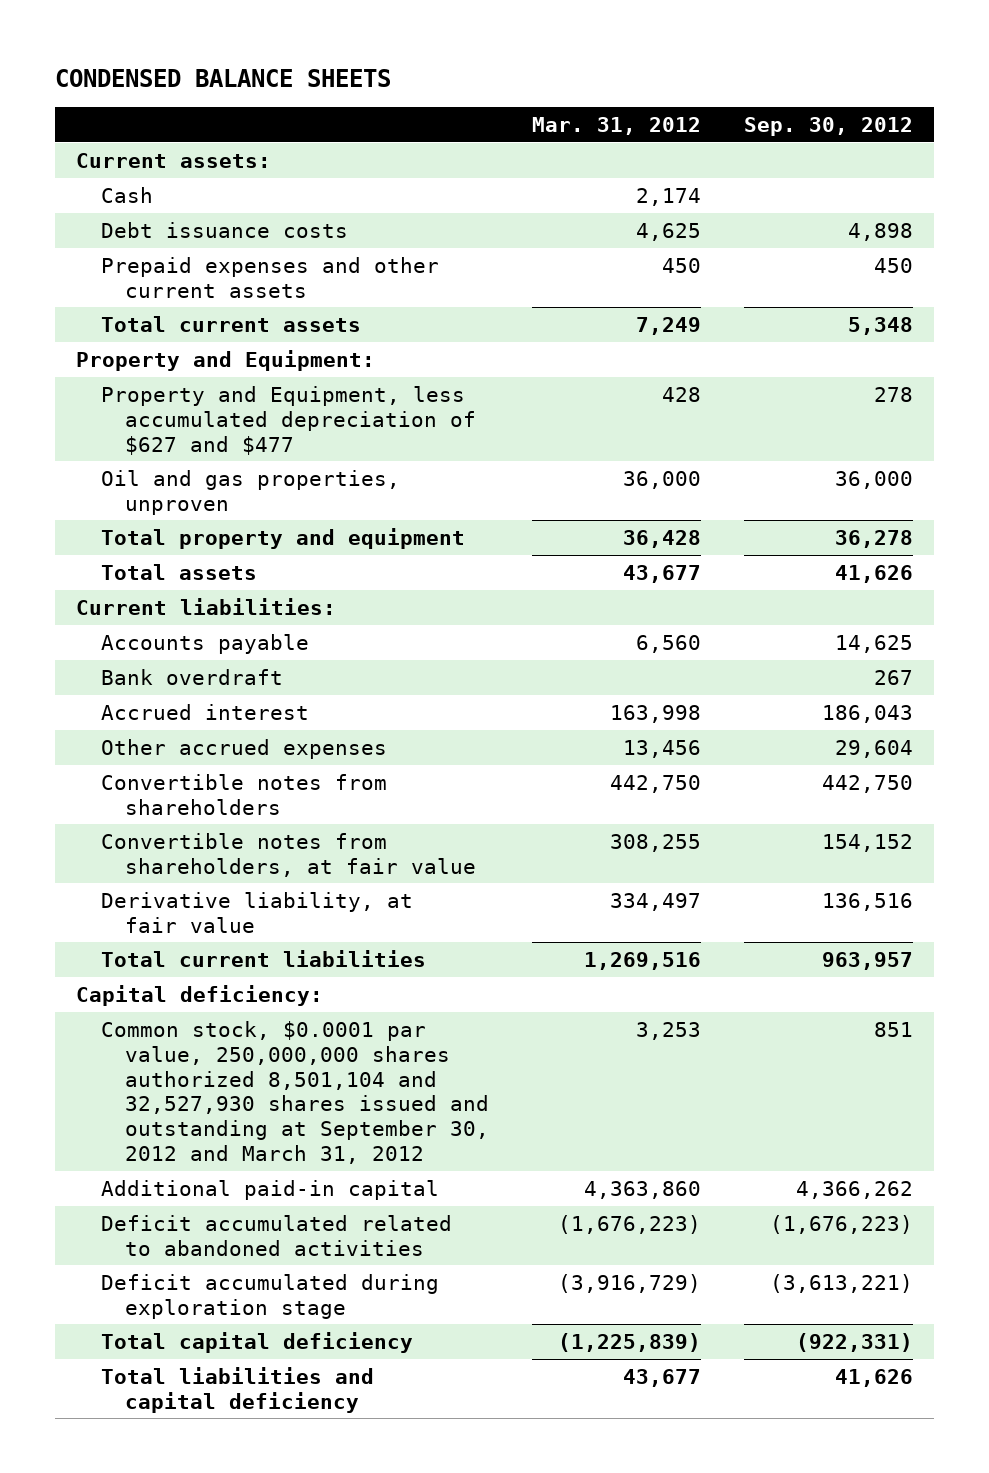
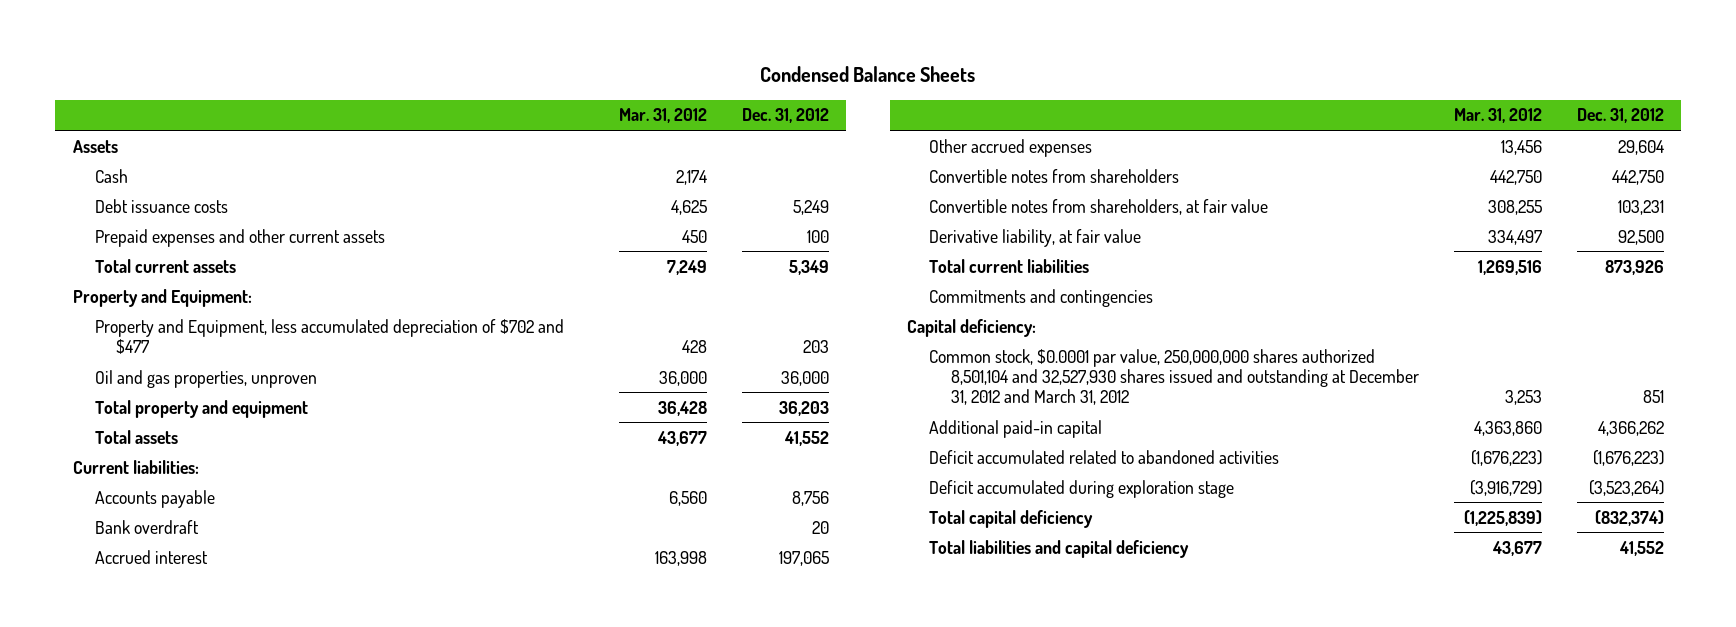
- CONDENSED BALANCE SHEETS
+ Condensed Balance Sheets
- | Mar. 31, 2012 | Sep. 30, 2012
+ | Mar. 31, 2012 | Dec. 31, 2012
- Current assets:
+ Assets
- Property and Equipment, less accumulated depreciation of $627 and $477 | 428 | 278
+ Property and Equipment, less accumulated depreciation of $702 and $477 | 428 | 203
+ Commitments and contingencies
- Common stock, $0.0001 par value, 250,000,000 shares authorized 8,501,104 and 32,527,930 shares issued and outstanding at September 30, 2012 and March 31, 2012 | 3,253 | 851
+ Common stock, $0.0001 par value, 250,000,000 shares authorized 8,501,104 and 32,527,930 shares issued and outstanding at December 31, 2012 and March 31, 2012 | 3,253 | 851

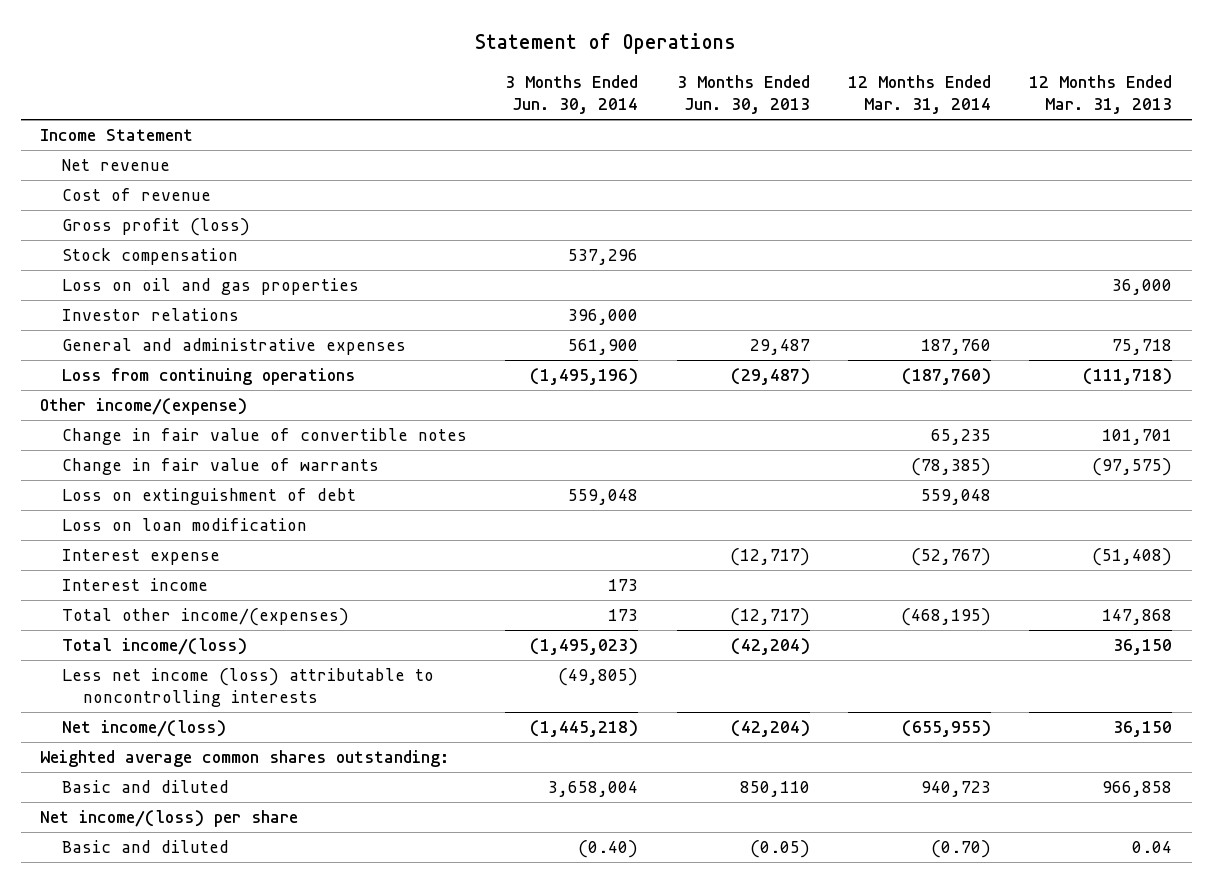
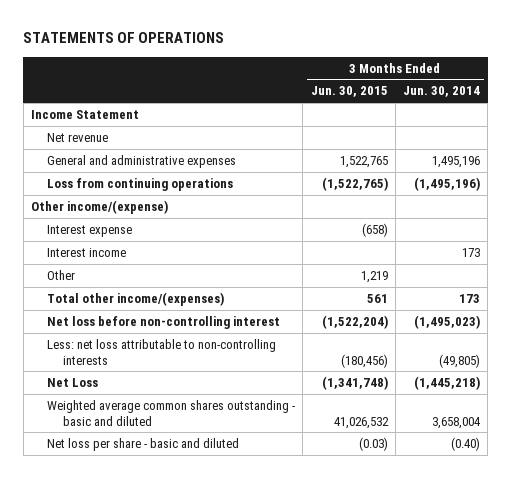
- Statement of Operations
+ STATEMENTS OF OPERATIONS
- | 3 Months Ended Jun. 30, 2014 | 3 Months Ended Jun. 30, 2013 | 12 Months Ended Mar. 31, 2014 | 12 Months Ended Mar. 31, 2013
+ | 3 Months Ended Jun. 30, 2015 | 3 Months Ended Jun. 30, 2014
- Cost of revenue
- Gross profit (loss)
- Stock compensation | 537,296 | | |
- Loss on oil and gas properties | | | | 36,000
- Investor relations | 396,000 | | |
- General and administrative expenses | 561,900 | 29,487 | 187,760 | 75,718
+ General and administrative expenses | 1,522,765 | 1,495,196
- Change in fair value of convertible notes | | | 65,235 | 101,701
- Change in fair value of warrants | | | (78,385) | (97,575)
- Loss on extinguishment of debt | 559,048 | | 559,048 |
- Loss on loan modification
+ Other | 1,219 |
- Total income/(loss) | (1,495,023) | (42,204) | | 36,150
- Less net income (loss) attributable to noncontrolling interests | (49,805) | | |
- Net income/(loss) | (1,445,218) | (42,204) | (655,955) | 36,150
- Weighted average common shares outstanding:
- Basic and diluted | 3,658,004 | 850,110 | 940,723 | 966,858
- Net income/(loss) per share
- Basic and diluted | (0.40) | (0.05) | (0.70) | 0.04
+ Net loss before non-controlling interest | (1,522,204) | (1,495,023)
+ Less: net loss attributable to non-controlling interests | (180,456) | (49,805)
+ Net Loss | (1,341,748) | (1,445,218)
+ Weighted average common shares outstanding - basic and diluted | 41,026,532 | 3,658,004
+ Net loss per share - basic and diluted | (0.03) | (0.40)

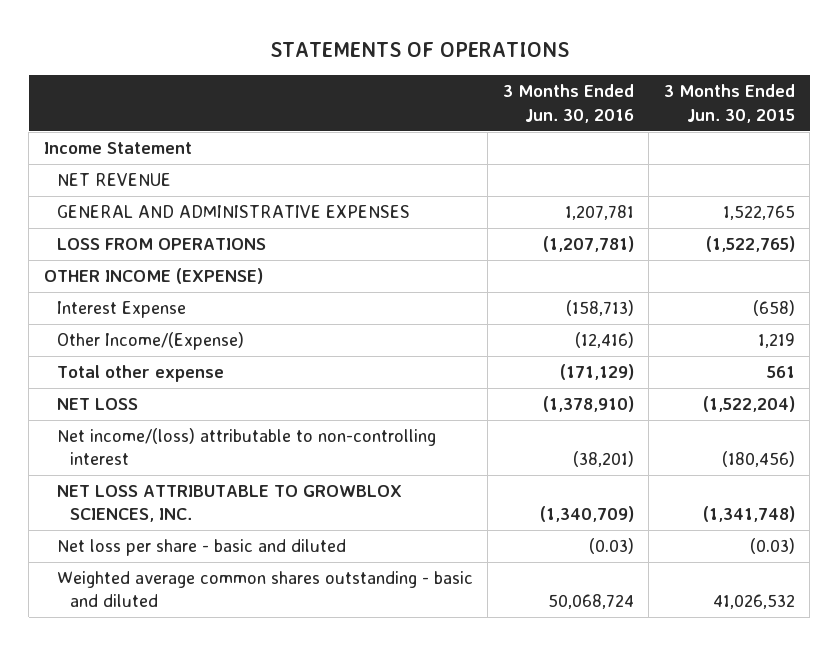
- | 3 Months Ended Jun. 30, 2015 | 3 Months Ended Jun. 30, 2014
+ | 3 Months Ended Jun. 30, 2016 | 3 Months Ended Jun. 30, 2015
- Net revenue
- General and administrative expenses | 1,522,765 | 1,495,196
- Loss from continuing operations | (1,522,765) | (1,495,196)
- Other income/(expense)
- Interest expense | (658) |
- Interest income | | 173
- Other | 1,219 |
- Total other income/(expenses) | 561 | 173
- Net loss before non-controlling interest | (1,522,204) | (1,495,023)
- Less: net loss attributable to non-controlling interests | (180,456) | (49,805)
- Net Loss | (1,341,748) | (1,445,218)
+ NET REVENUE
+ GENERAL AND ADMINISTRATIVE EXPENSES | 1,207,781 | 1,522,765
+ LOSS FROM OPERATIONS | (1,207,781) | (1,522,765)
+ OTHER INCOME (EXPENSE)
+ Interest Expense | (158,713) | (658)
+ Other Income/(Expense) | (12,416) | 1,219
+ Total other expense | (171,129) | 561
+ NET LOSS | (1,378,910) | (1,522,204)
+ Net income/(loss) attributable to non-controlling interest | (38,201) | (180,456)
+ NET LOSS ATTRIBUTABLE TO GROWBLOX SCIENCES, INC. | (1,340,709) | (1,341,748)
moved down: Weighted average common shares outstanding - basic and diluted | 50,068,724 | 41,026,532

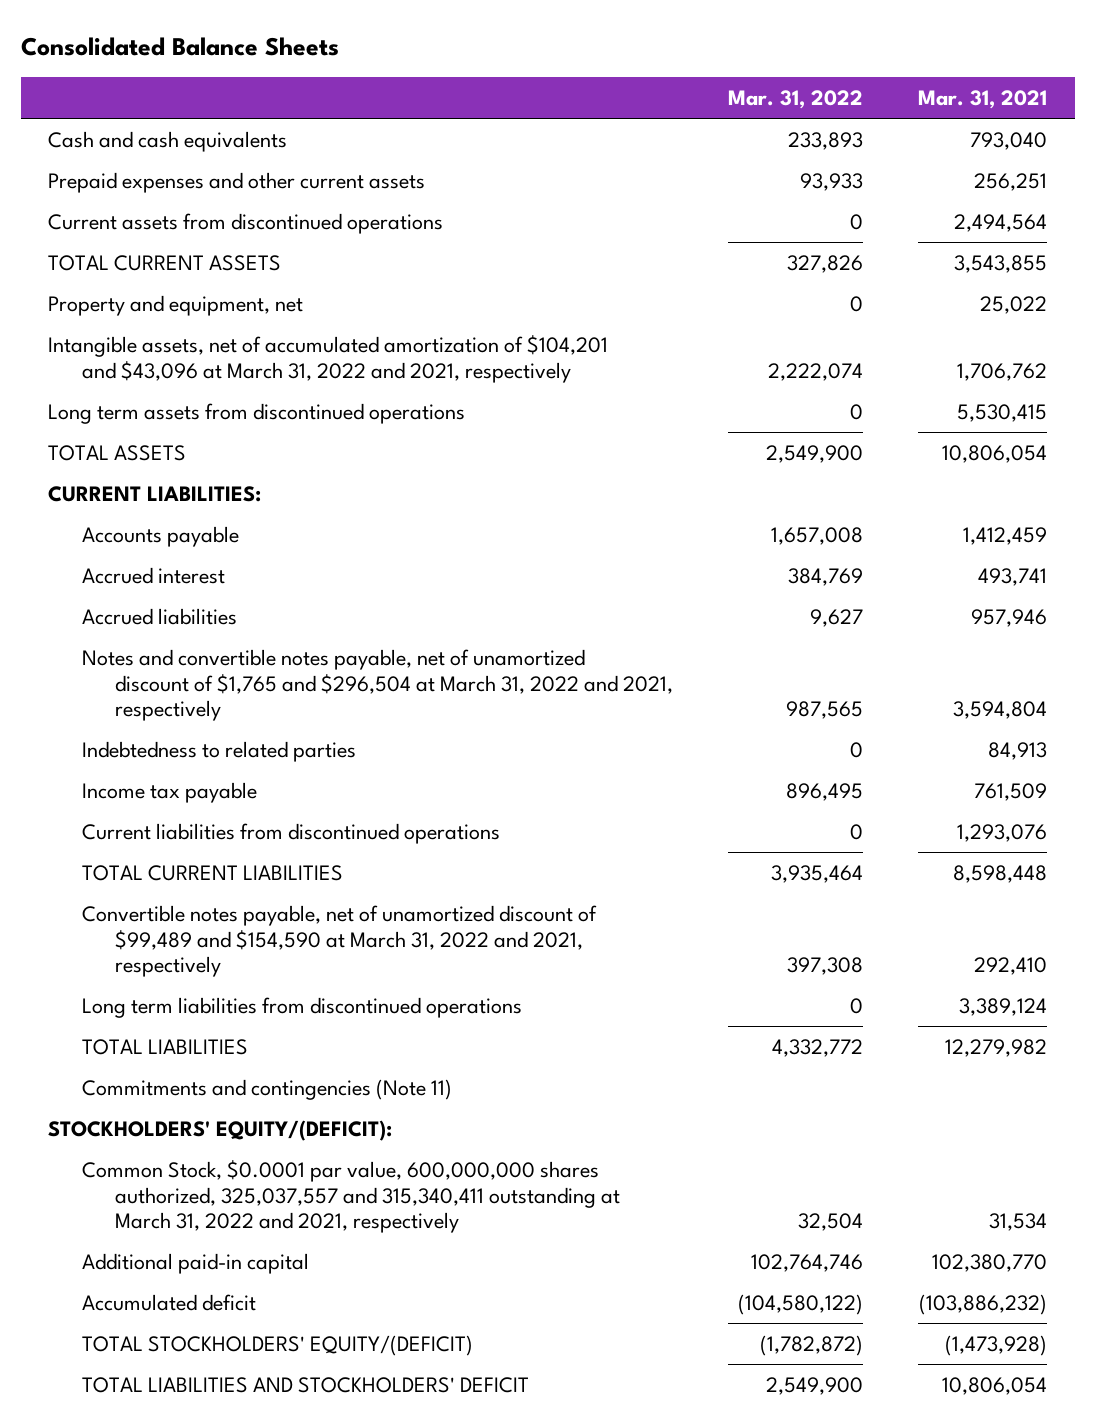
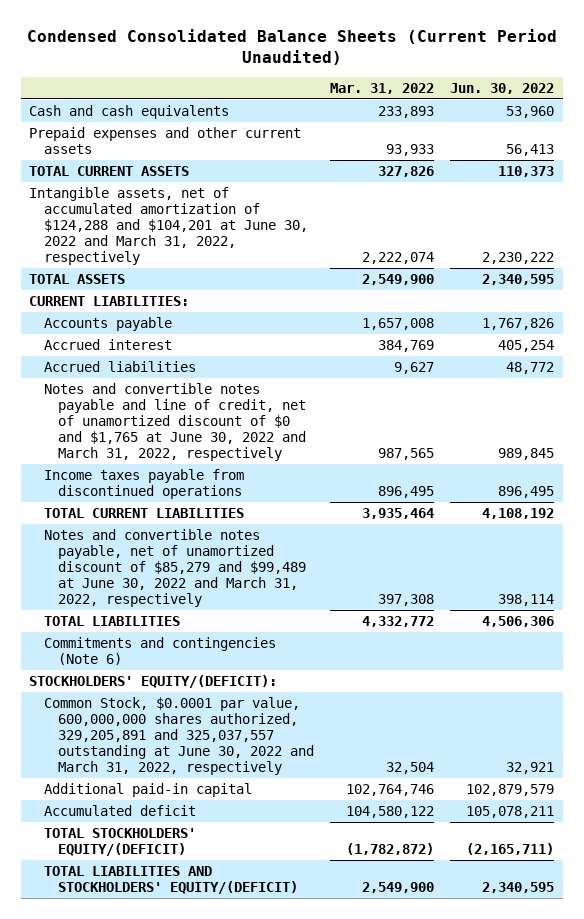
- Consolidated Balance Sheets
+ Condensed Consolidated Balance Sheets (Current Period Unaudited)
- | Mar. 31, 2022 | Mar. 31, 2021
+ | Mar. 31, 2022 | Jun. 30, 2022
- Current assets from discontinued operations | 0 | 2,494,564
- Property and equipment, net | 0 | 25,022
- Intangible assets, net of accumulated amortization of $104,201 and $43,096 at March 31, 2022 and 2021, respectively | 2,222,074 | 1,706,762
- Long term assets from discontinued operations | 0 | 5,530,415
+ Intangible assets, net of accumulated amortization of $124,288 and $104,201 at June 30, 2022 and March 31, 2022, respectively | 2,222,074 | 2,230,222
- Notes and convertible notes payable, net of unamortized discount of $1,765 and $296,504 at March 31, 2022 and 2021, respectively | 987,565 | 3,594,804
- Indebtedness to related parties | 0 | 84,913
- Income tax payable | 896,495 | 761,509
- Current liabilities from discontinued operations | 0 | 1,293,076
+ Notes and convertible notes payable and line of credit, net of unamortized discount of $0 and $1,765 at June 30, 2022 and March 31, 2022, respectively | 987,565 | 989,845
+ Income taxes payable from discontinued operations | 896,495 | 896,495
- Convertible notes payable, net of unamortized discount of $99,489 and $154,590 at March 31, 2022 and 2021, respectively | 397,308 | 292,410
- Long term liabilities from discontinued operations | 0 | 3,389,124
+ Notes and convertible notes payable, net of unamortized discount of $85,279 and $99,489 at June 30, 2022 and March 31, 2022, respectively | 397,308 | 398,114
- Commitments and contingencies (Note 11)
+ Commitments and contingencies (Note 6)
- Common Stock, $0.0001 par value, 600,000,000 shares authorized, 325,037,557 and 315,340,411 outstanding at March 31, 2022 and 2021, respectively | 32,504 | 31,534
+ Common Stock, $0.0001 par value, 600,000,000 shares authorized, 329,205,891 and 325,037,557 outstanding at June 30, 2022 and March 31, 2022, respectively | 32,504 | 32,921
- Accumulated deficit | (104,580,122) | (103,886,232)
+ Accumulated deficit | 104,580,122 | 105,078,211
- TOTAL LIABILITIES AND STOCKHOLDERS' DEFICIT | 2,549,900 | 10,806,054
+ TOTAL LIABILITIES AND STOCKHOLDERS' EQUITY/(DEFICIT) | 2,549,900 | 2,340,595

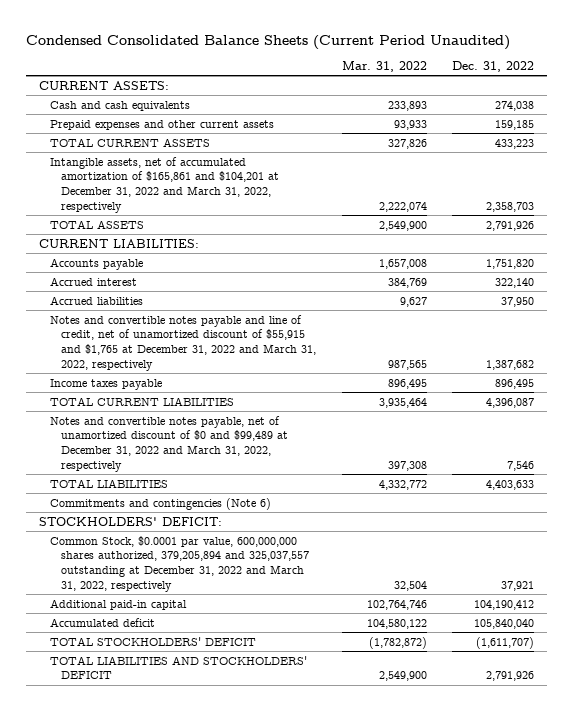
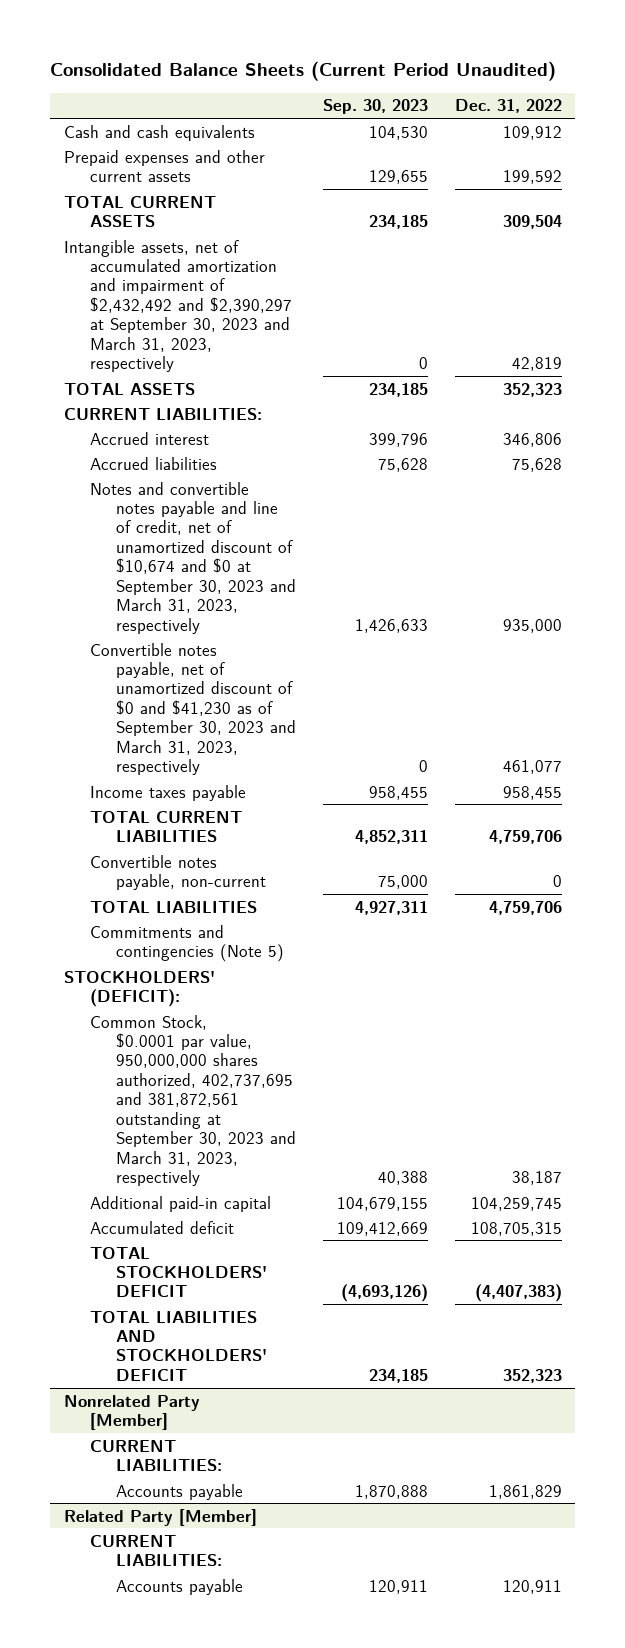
- Condensed Consolidated Balance Sheets (Current Period Unaudited)
+ Consolidated Balance Sheets (Current Period Unaudited)
- | Mar. 31, 2022 | Dec. 31, 2022
+ | Sep. 30, 2023 | Dec. 31, 2022
- CURRENT ASSETS:
- Cash and cash equivalents | 233,893 | 274,038
- Prepaid expenses and other current assets | 93,933 | 159,185
- TOTAL CURRENT ASSETS | 327,826 | 433,223
- Intangible assets, net of accumulated amortization of $165,861 and $104,201 at December 31, 2022 and March 31, 2022, respectively | 2,222,074 | 2,358,703
- TOTAL ASSETS | 2,549,900 | 2,791,926
+ Cash and cash equivalents | 104,530 | 109,912
+ Prepaid expenses and other current assets | 129,655 | 199,592
+ TOTAL CURRENT ASSETS | 234,185 | 309,504
+ Intangible assets, net of accumulated amortization and impairment of $2,432,492 and $2,390,297 at September 30, 2023 and March 31, 2023, respectively | 0 | 42,819
+ TOTAL ASSETS | 234,185 | 352,323
- Accounts payable | 1,657,008 | 1,751,820
- Accrued interest | 384,769 | 322,140
- Accrued liabilities | 9,627 | 37,950
- Notes and convertible notes payable and line of credit, net of unamortized discount of $55,915 and $1,765 at December 31, 2022 and March 31, 2022, respectively | 987,565 | 1,387,682
- Income taxes payable | 896,495 | 896,495
- TOTAL CURRENT LIABILITIES | 3,935,464 | 4,396,087
- Notes and convertible notes payable, net of unamortized discount of $0 and $99,489 at December 31, 2022 and March 31, 2022, respectively | 397,308 | 7,546
- TOTAL LIABILITIES | 4,332,772 | 4,403,633
- Commitments and contingencies (Note 6)
- STOCKHOLDERS' DEFICIT:
- Common Stock, $0.0001 par value, 600,000,000 shares authorized, 379,205,894 and 325,037,557 outstanding at December 31, 2022 and March 31, 2022, respectively | 32,504 | 37,921
- Additional paid-in capital | 102,764,746 | 104,190,412
- Accumulated deficit | 104,580,122 | 105,840,040
- TOTAL STOCKHOLDERS' DEFICIT | (1,782,872) | (1,611,707)
- TOTAL LIABILITIES AND STOCKHOLDERS' DEFICIT | 2,549,900 | 2,791,926
+ Accrued interest | 399,796 | 346,806
+ Accrued liabilities | 75,628 | 75,628
+ Notes and convertible notes payable and line of credit, net of unamortized discount of $10,674 and $0 at September 30, 2023 and March 31, 2023, respectively | 1,426,633 | 935,000
+ Convertible notes payable, net of unamortized discount of $0 and $41,230 as of September 30, 2023 and March 31, 2023, respectively | 0 | 461,077
+ Income taxes payable | 958,455 | 958,455
+ TOTAL CURRENT LIABILITIES | 4,852,311 | 4,759,706
+ Convertible notes payable, non-current | 75,000 | 0
+ TOTAL LIABILITIES | 4,927,311 | 4,759,706
+ Commitments and contingencies (Note 5)
+ STOCKHOLDERS' (DEFICIT):
+ Common Stock, $0.0001 par value, 950,000,000 shares authorized, 402,737,695 and 381,872,561 outstanding at September 30, 2023 and March 31, 2023, respectively | 40,388 | 38,187
+ Additional paid-in capital | 104,679,155 | 104,259,745
+ Accumulated deficit | 109,412,669 | 108,705,315
+ TOTAL STOCKHOLDERS' DEFICIT | (4,693,126) | (4,407,383)
+ TOTAL LIABILITIES AND STOCKHOLDERS' DEFICIT | 234,185 | 352,323
+ Nonrelated Party [Member]
+ CURRENT LIABILITIES:
+ Accounts payable | 1,870,888 | 1,861,829
+ Related Party [Member]
+ CURRENT LIABILITIES:
+ Accounts payable | 120,911 | 120,911

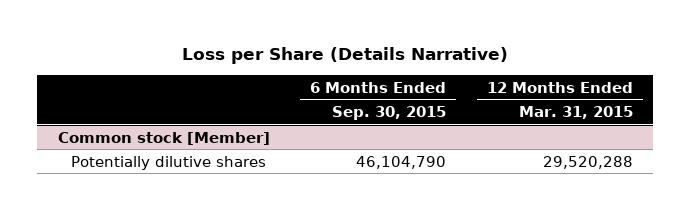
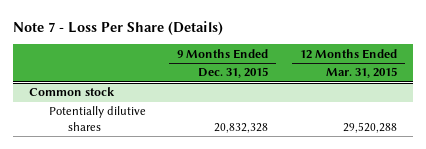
- Loss per Share (Details Narrative)
+ Note 7 - Loss Per Share (Details)
- | 6 Months Ended Sep. 30, 2015 | 12 Months Ended Mar. 31, 2015
+ | 9 Months Ended Dec. 31, 2015 | 12 Months Ended Mar. 31, 2015
- Common stock [Member]
+ Common stock

